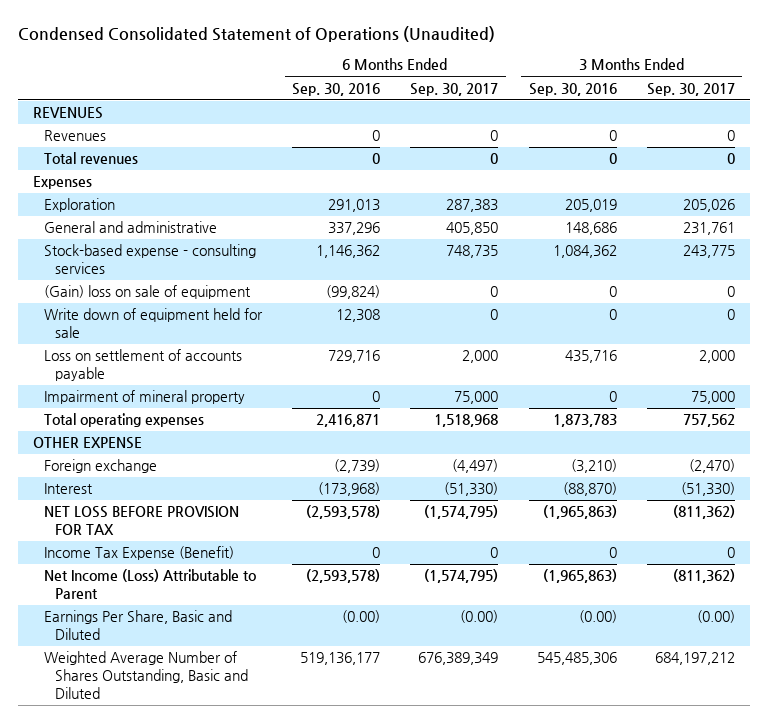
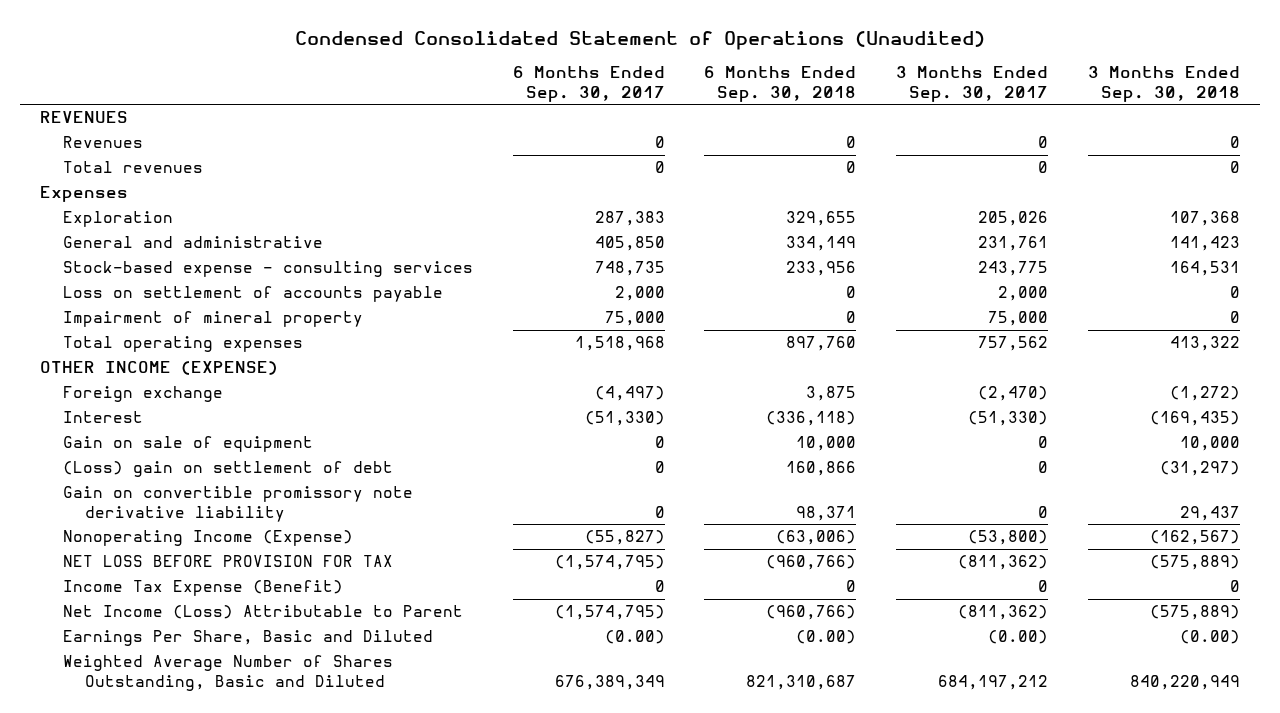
- | 6 Months Ended Sep. 30, 2016 | 6 Months Ended Sep. 30, 2017 | 3 Months Ended Sep. 30, 2016 | 3 Months Ended Sep. 30, 2017
+ | 6 Months Ended Sep. 30, 2017 | 6 Months Ended Sep. 30, 2018 | 3 Months Ended Sep. 30, 2017 | 3 Months Ended Sep. 30, 2018
- (Gain) loss on sale of equipment | (99,824) | 0 | 0 | 0
- Write down of equipment held for sale | 12,308 | 0 | 0 | 0
- OTHER EXPENSE
+ OTHER INCOME (EXPENSE)
+ Gain on sale of equipment | 0 | 10,000 | 0 | 10,000
+ (Loss) gain on settlement of debt | 0 | 160,866 | 0 | (31,297)
+ Gain on convertible promissory note derivative liability | 0 | 98,371 | 0 | 29,437
+ Nonoperating Income (Expense) | (55,827) | (63,006) | (53,800) | (162,567)

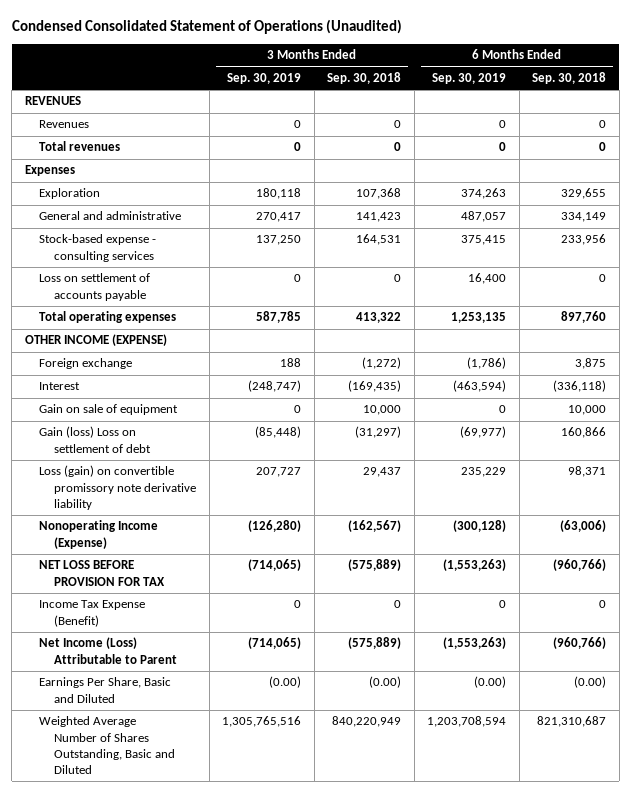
- | 6 Months Ended Sep. 30, 2017 | 6 Months Ended Sep. 30, 2018 | 3 Months Ended Sep. 30, 2017 | 3 Months Ended Sep. 30, 2018
+ | 3 Months Ended Sep. 30, 2019 | 3 Months Ended Sep. 30, 2018 | 6 Months Ended Sep. 30, 2019 | 6 Months Ended Sep. 30, 2018
- Impairment of mineral property | 75,000 | 0 | 75,000 | 0
- (Loss) gain on settlement of debt | 0 | 160,866 | 0 | (31,297)
- Gain on convertible promissory note derivative liability | 0 | 98,371 | 0 | 29,437
+ Gain (loss) Loss on settlement of debt | (85,448) | (31,297) | (69,977) | 160,866
+ Loss (gain) on convertible promissory note derivative liability | 207,727 | 29,437 | 235,229 | 98,371

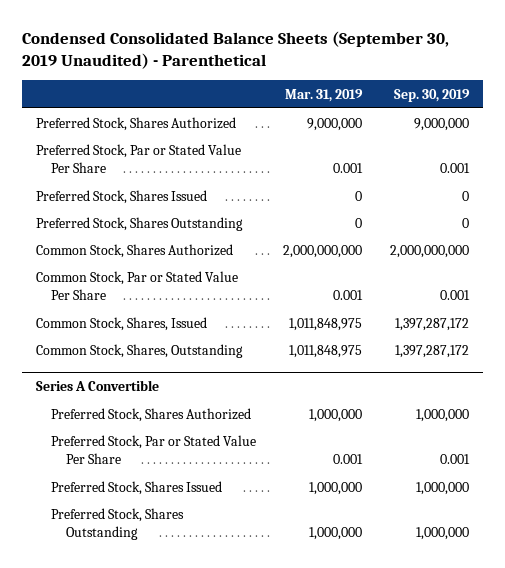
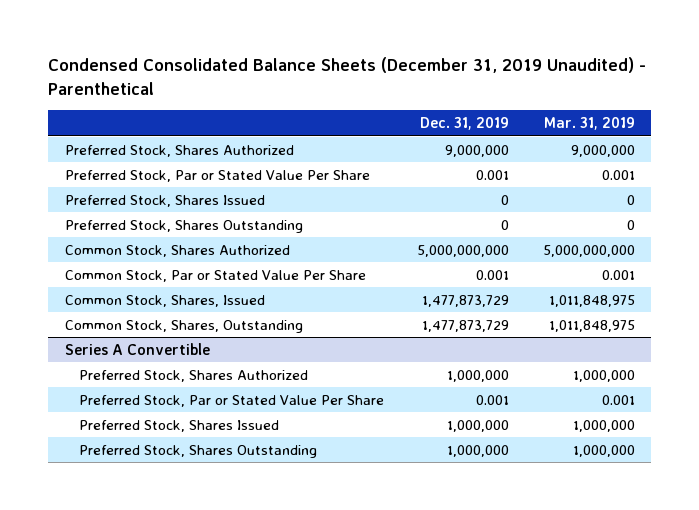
- Condensed Consolidated Balance Sheets (September 30, 2019 Unaudited) - Parenthetical
+ Condensed Consolidated Balance Sheets (December 31, 2019 Unaudited) - Parenthetical
- | Mar. 31, 2019 | Sep. 30, 2019
+ | Dec. 31, 2019 | Mar. 31, 2019
- Common Stock, Shares Authorized | 2,000,000,000 | 2,000,000,000
+ Common Stock, Shares Authorized | 5,000,000,000 | 5,000,000,000

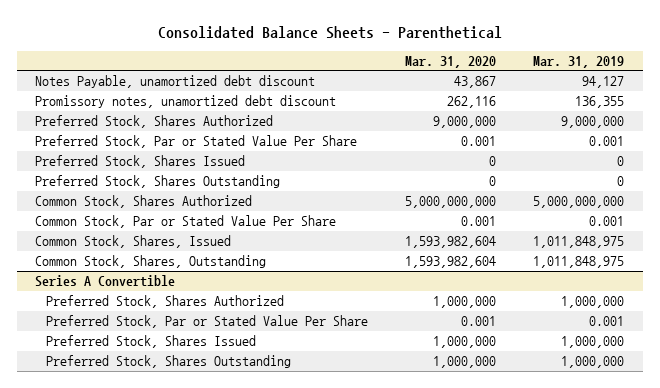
- Condensed Consolidated Balance Sheets (December 31, 2019 Unaudited) - Parenthetical
+ Consolidated Balance Sheets - Parenthetical
- | Dec. 31, 2019 | Mar. 31, 2019
+ | Mar. 31, 2020 | Mar. 31, 2019
+ Notes Payable, unamortized debt discount | 43,867 | 94,127
+ Promissory notes, unamortized debt discount | 262,116 | 136,355

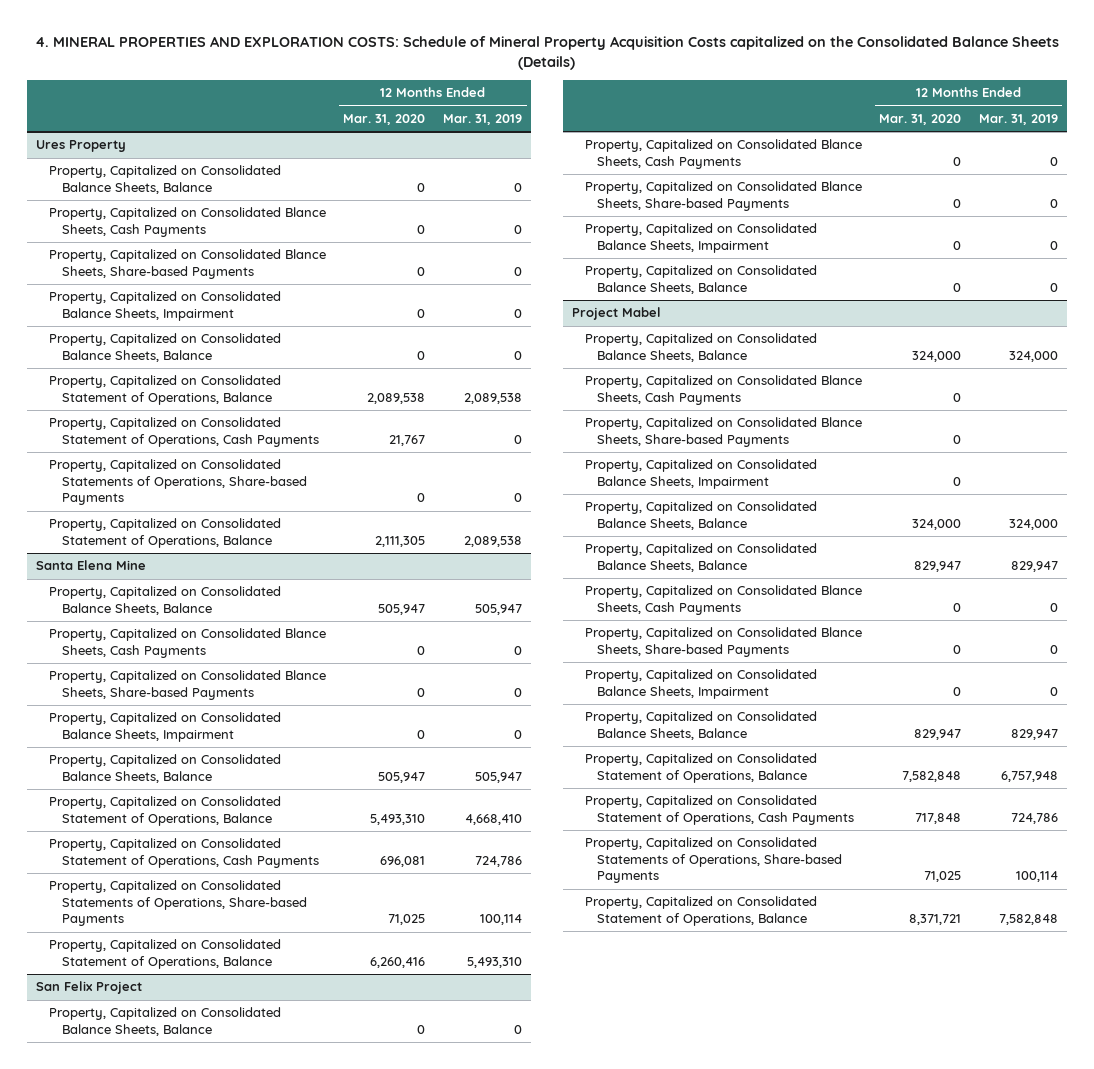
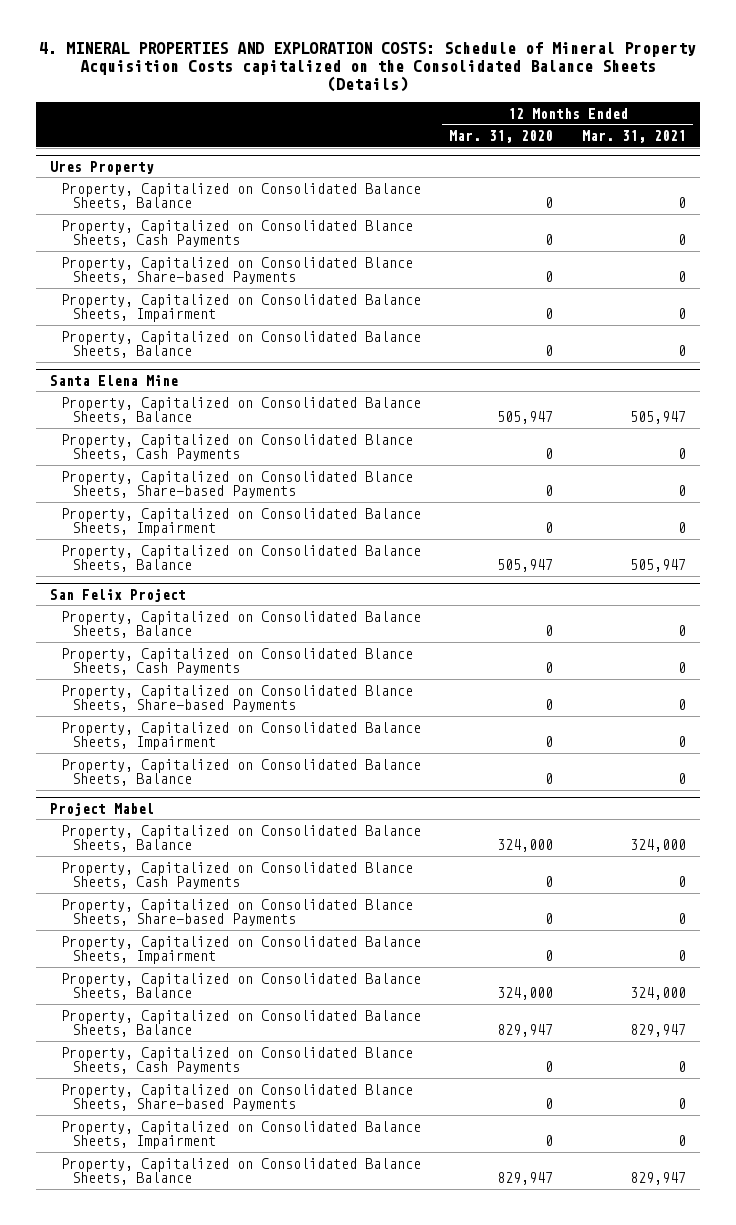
- | 12 Months Ended Mar. 31, 2020 | 12 Months Ended Mar. 31, 2019
+ | 12 Months Ended Mar. 31, 2020 | 12 Months Ended Mar. 31, 2021
@ Ures Property
- Property, Capitalized on Consolidated Statement of Operations, Balance | 2,089,538 | 2,089,538
- Property, Capitalized on Consolidated Statement of Operations, Cash Payments | 21,767 | 0
- Property, Capitalized on Consolidated Statements of Operations, Share-based Payments | 0 | 0
- Property, Capitalized on Consolidated Statement of Operations, Balance | 2,111,305 | 2,089,538
@ Santa Elena Mine
- Property, Capitalized on Consolidated Statement of Operations, Balance | 5,493,310 | 4,668,410
- Property, Capitalized on Consolidated Statement of Operations, Cash Payments | 696,081 | 724,786
- Property, Capitalized on Consolidated Statements of Operations, Share-based Payments | 71,025 | 100,114
- Property, Capitalized on Consolidated Statement of Operations, Balance | 6,260,416 | 5,493,310
@ Project Mabel
- Property, Capitalized on Consolidated Statement of Operations, Balance | 7,582,848 | 6,757,948
- Property, Capitalized on Consolidated Statement of Operations, Cash Payments | 717,848 | 724,786
- Property, Capitalized on Consolidated Statements of Operations, Share-based Payments | 71,025 | 100,114
- Property, Capitalized on Consolidated Statement of Operations, Balance | 8,371,721 | 7,582,848

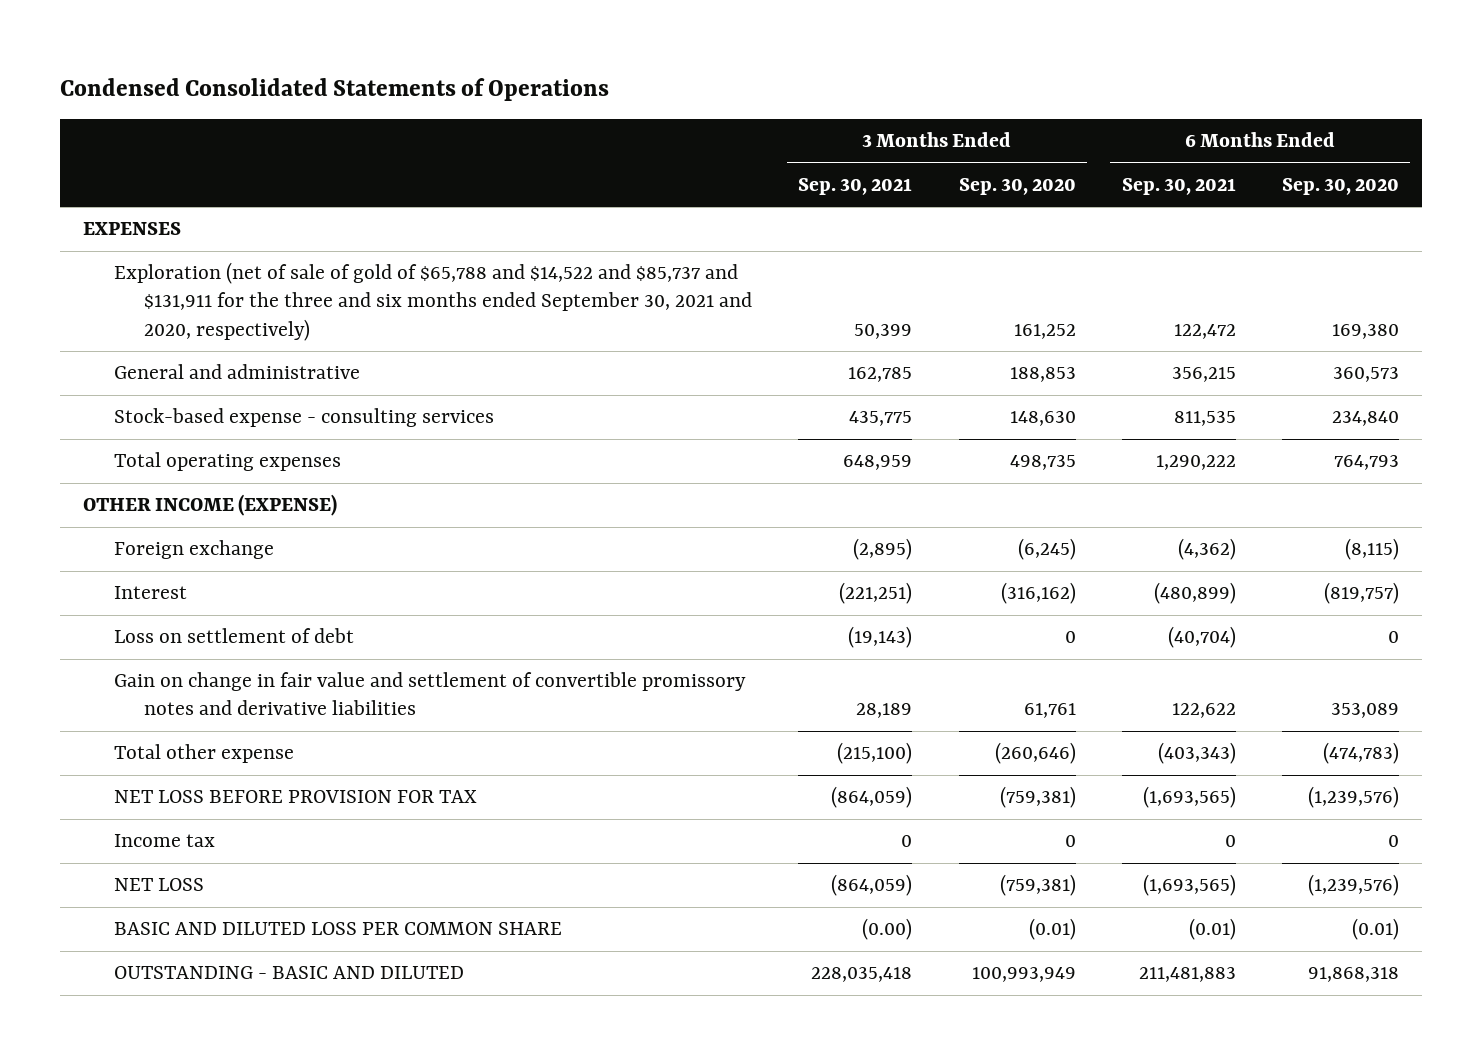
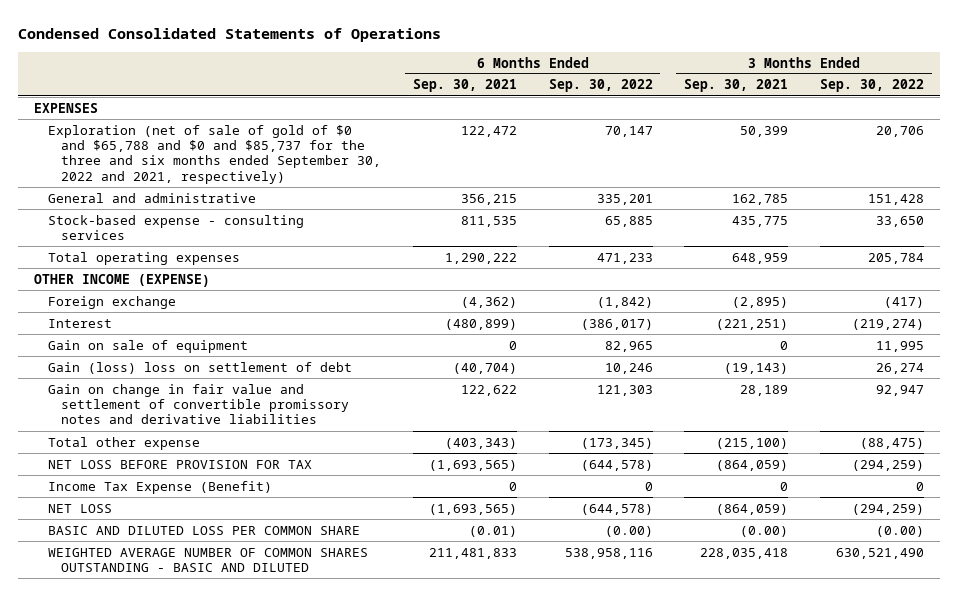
- | 3 Months Ended Sep. 30, 2021 | 3 Months Ended Sep. 30, 2020 | 6 Months Ended Sep. 30, 2021 | 6 Months Ended Sep. 30, 2020
+ | 6 Months Ended Sep. 30, 2021 | 6 Months Ended Sep. 30, 2022 | 3 Months Ended Sep. 30, 2021 | 3 Months Ended Sep. 30, 2022
- Exploration (net of sale of gold of $65,788 and $14,522 and $85,737 and $131,911 for the three and six months ended September 30, 2021 and 2020, respectively) | 50,399 | 161,252 | 122,472 | 169,380
+ Exploration (net of sale of gold of $0 and $65,788 and $0 and $85,737 for the three and six months ended September 30, 2022 and 2021, respectively) | 122,472 | 70,147 | 50,399 | 20,706
- Loss on settlement of debt | (19,143) | 0 | (40,704) | 0
+ Gain on sale of equipment | 0 | 82,965 | 0 | 11,995
+ Gain (loss) loss on settlement of debt | (40,704) | 10,246 | (19,143) | 26,274
- Income tax | 0 | 0 | 0 | 0
+ Income Tax Expense (Benefit) | 0 | 0 | 0 | 0
- OUTSTANDING - BASIC AND DILUTED | 228,035,418 | 100,993,949 | 211,481,883 | 91,868,318
+ WEIGHTED AVERAGE NUMBER OF COMMON SHARES OUTSTANDING - BASIC AND DILUTED | 211,481,833 | 538,958,116 | 228,035,418 | 630,521,490

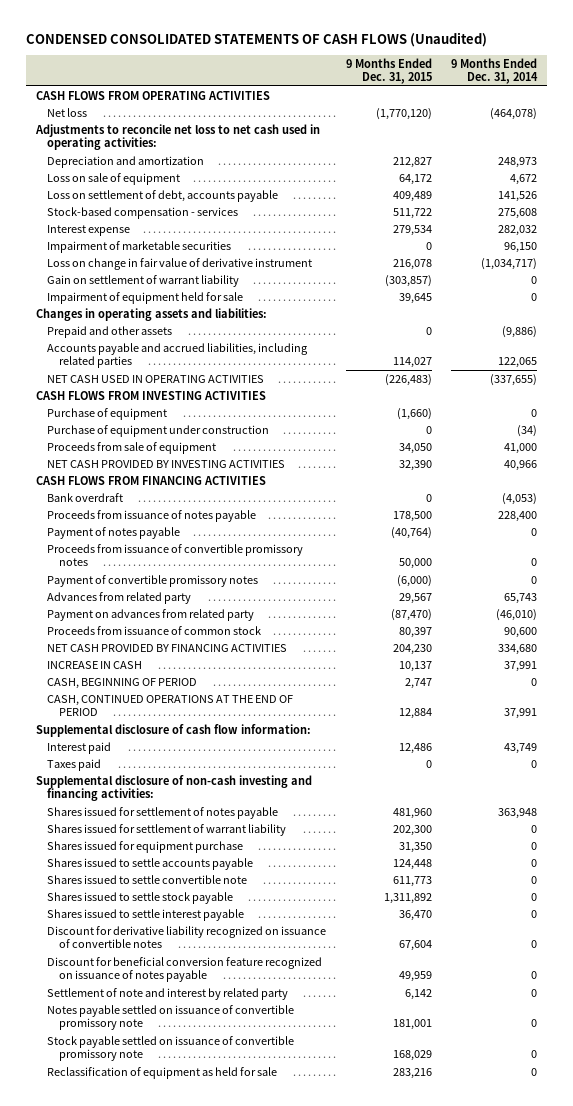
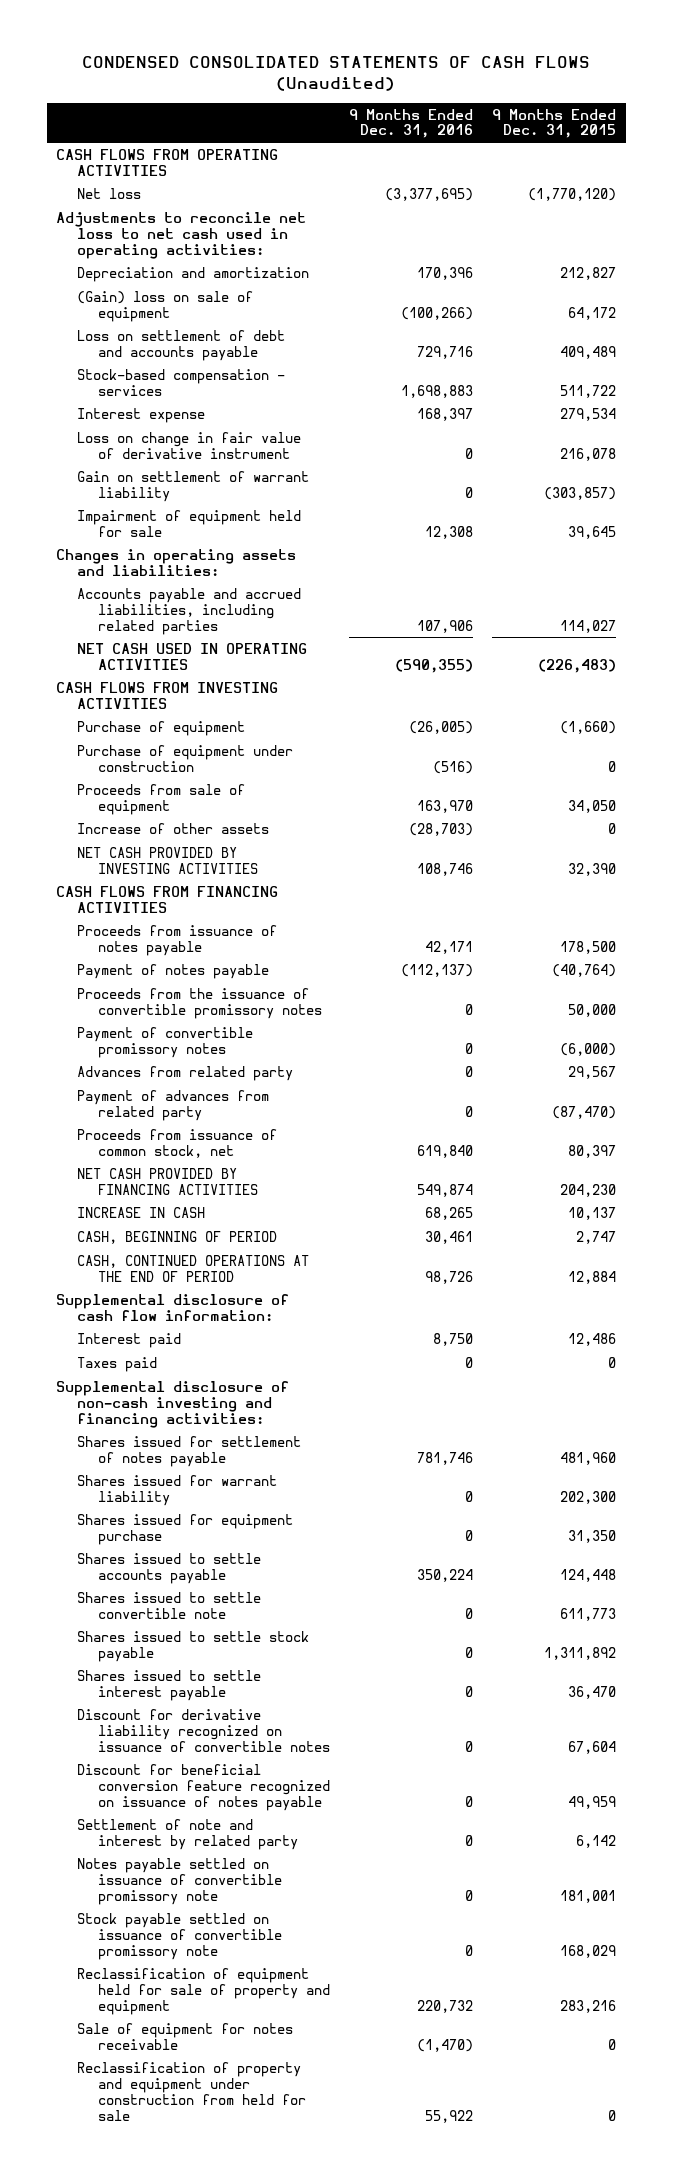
- | 9 Months Ended Dec. 31, 2015 | 9 Months Ended Dec. 31, 2014
+ | 9 Months Ended Dec. 31, 2016 | 9 Months Ended Dec. 31, 2015
- Loss on sale of equipment | 64,172 | 4,672
- Loss on settlement of debt, accounts payable | 409,489 | 141,526
+ (Gain) loss on sale of equipment | (100,266) | 64,172
+ Loss on settlement of debt and accounts payable | 729,716 | 409,489
- Impairment of marketable securities | 0 | 96,150
- Prepaid and other assets | 0 | (9,886)
+ Increase of other assets | (28,703) | 0
- Bank overdraft | 0 | (4,053)
- Proceeds from issuance of convertible promissory notes | 50,000 | 0
+ Proceeds from the issuance of convertible promissory notes | 0 | 50,000
- Payment on advances from related party | (87,470) | (46,010)
- Proceeds from issuance of common stock | 80,397 | 90,600
+ Payment of advances from related party | 0 | (87,470)
+ Proceeds from issuance of common stock, net | 619,840 | 80,397
- Shares issued for settlement of warrant liability | 202,300 | 0
+ Shares issued for warrant liability | 0 | 202,300
- Reclassification of equipment as held for sale | 283,216 | 0
+ Reclassification of equipment held for sale of property and equipment | 220,732 | 283,216
+ Sale of equipment for notes receivable | (1,470) | 0
+ Reclassification of property and equipment under construction from held for sale | 55,922 | 0

